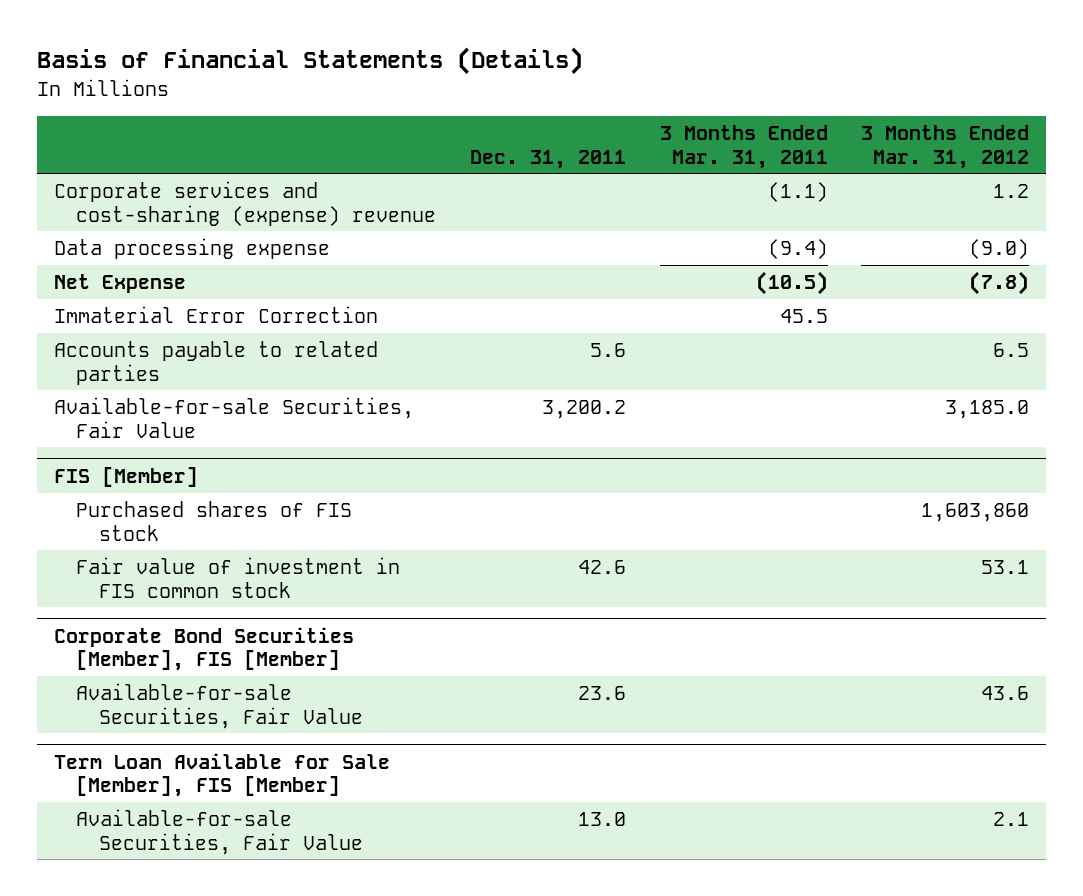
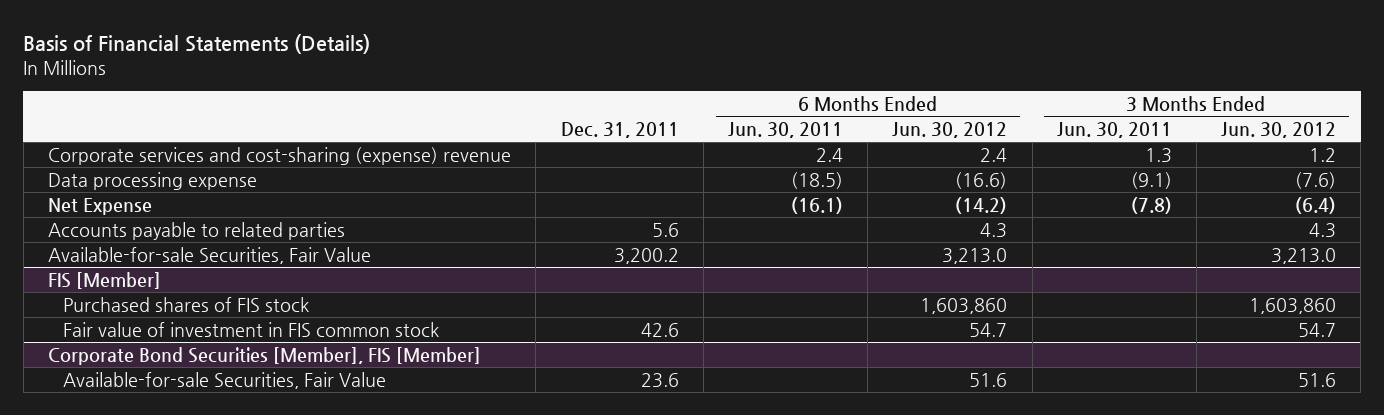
- | Dec. 31, 2011 | 3 Months Ended Mar. 31, 2011 | 3 Months Ended Mar. 31, 2012
+ | Dec. 31, 2011 | 6 Months Ended Jun. 30, 2011 | 6 Months Ended Jun. 30, 2012 | 3 Months Ended Jun. 30, 2011 | 3 Months Ended Jun. 30, 2012
- Immaterial Error Correction | | 45.5 |
- Term Loan Available for Sale [Member], FIS [Member]
- Available-for-sale Securities, Fair Value | 13.0 | | 2.1

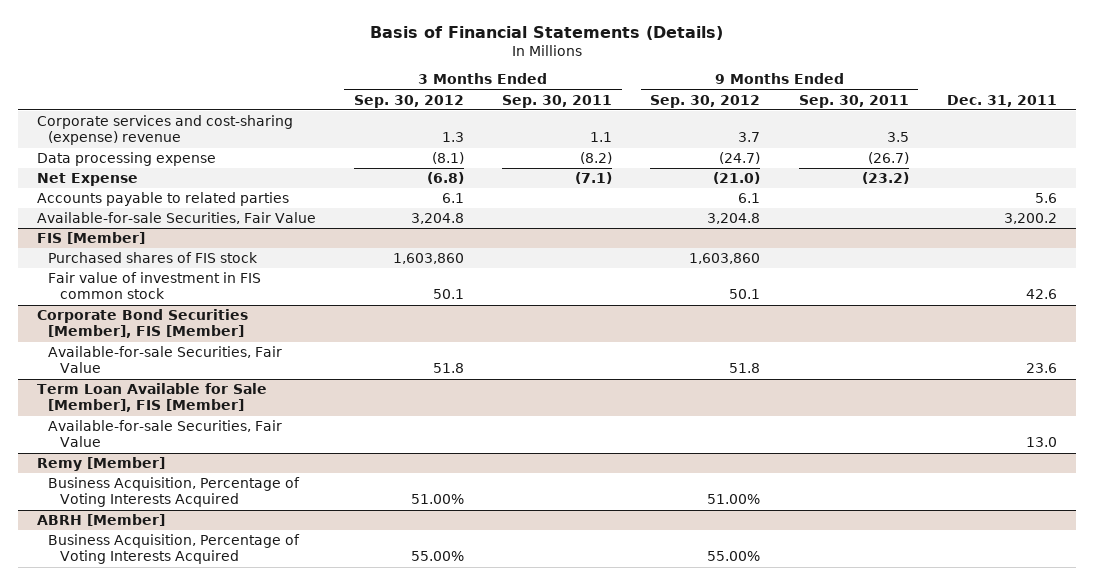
- | Dec. 31, 2011 | 6 Months Ended Jun. 30, 2011 | 6 Months Ended Jun. 30, 2012 | 3 Months Ended Jun. 30, 2011 | 3 Months Ended Jun. 30, 2012
+ | 3 Months Ended Sep. 30, 2012 | 3 Months Ended Sep. 30, 2011 | 9 Months Ended Sep. 30, 2012 | 9 Months Ended Sep. 30, 2011 | Dec. 31, 2011
+ Term Loan Available for Sale [Member], FIS [Member]
+ Available-for-sale Securities, Fair Value | | | | | 13.0
+ Remy [Member]
+ Business Acquisition, Percentage of Voting Interests Acquired | 51.00% | | 51.00% | |
+ ABRH [Member]
+ Business Acquisition, Percentage of Voting Interests Acquired | 55.00% | | 55.00% | |

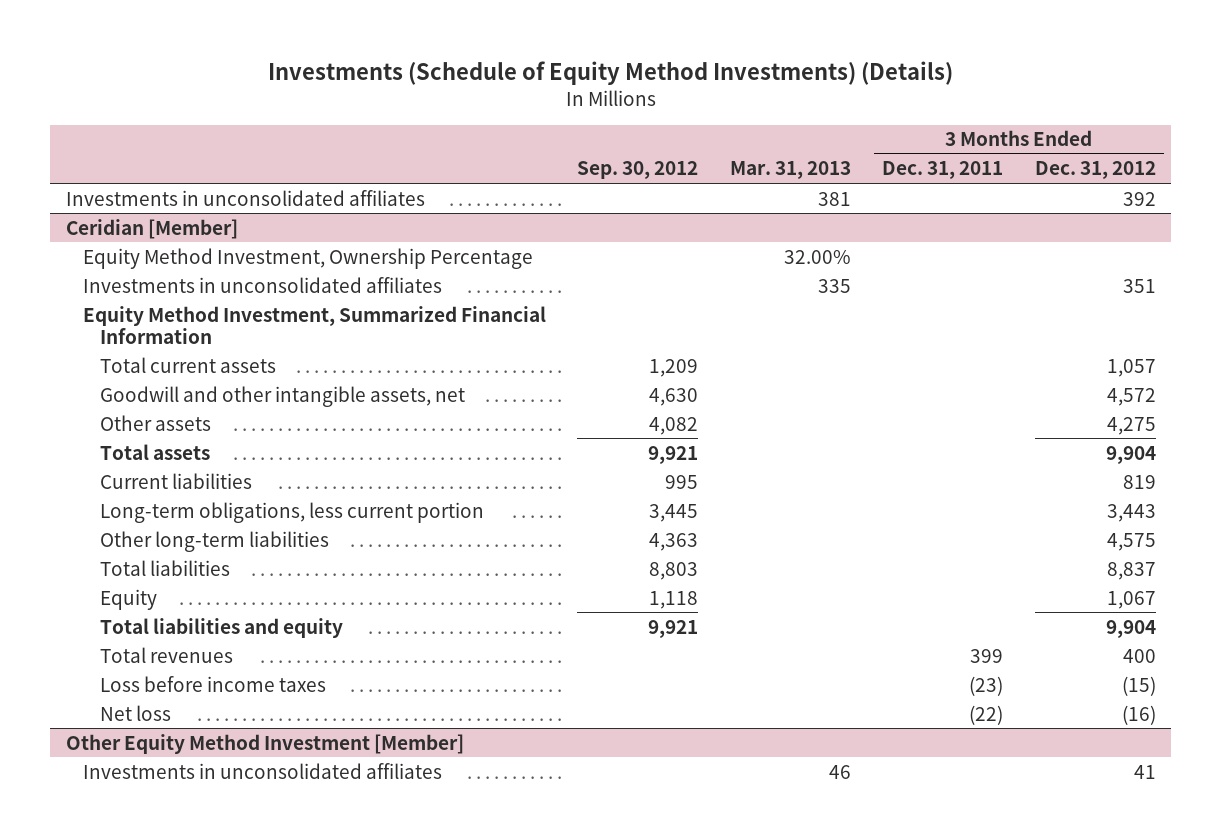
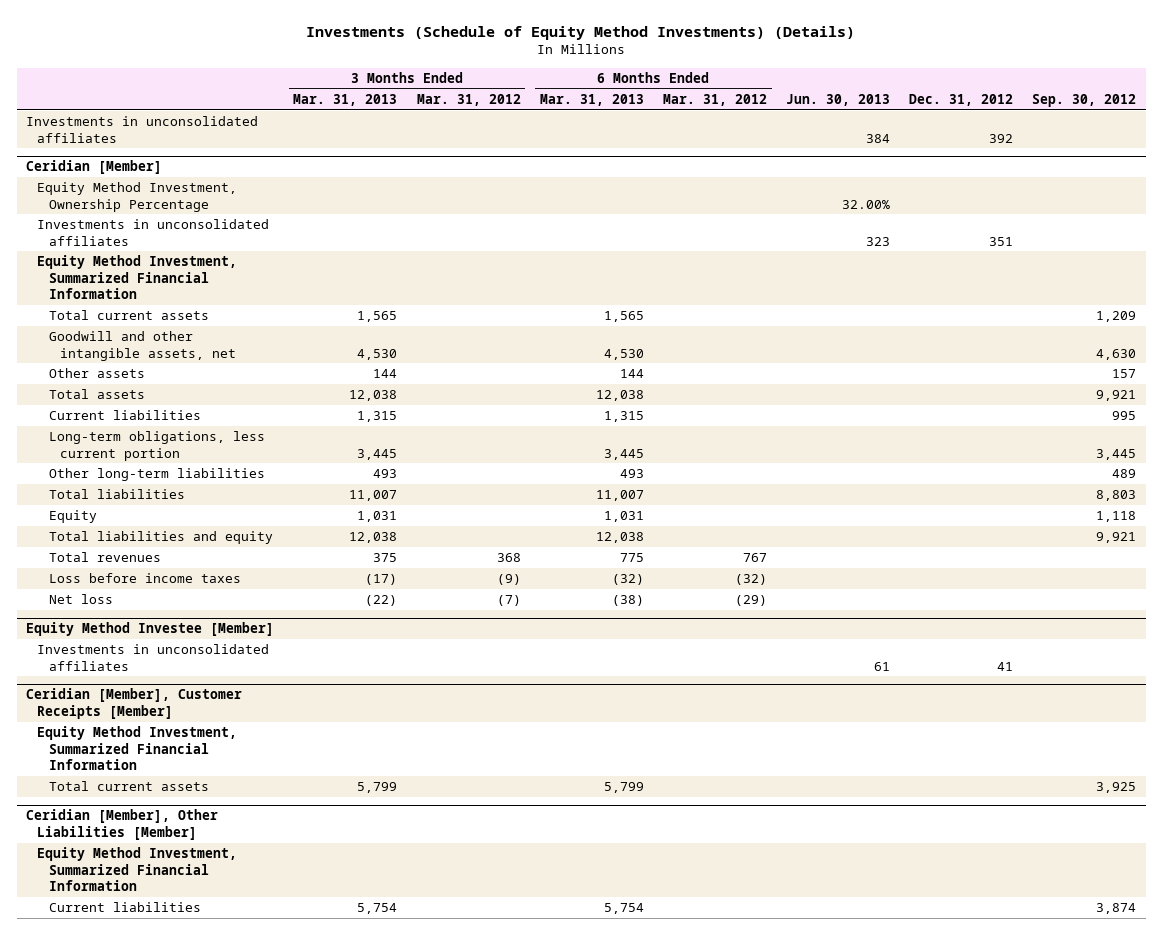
- | Sep. 30, 2012 | Mar. 31, 2013 | 3 Months Ended Dec. 31, 2011 | 3 Months Ended Dec. 31, 2012
+ | 3 Months Ended Mar. 31, 2013 | 3 Months Ended Mar. 31, 2012 | 6 Months Ended Mar. 31, 2013 | 6 Months Ended Mar. 31, 2012 | Jun. 30, 2013 | Dec. 31, 2012 | Sep. 30, 2012
@ Ceridian [Member]
- Other assets | 4,082 | | | 4,275
+ Other assets | 144 | | 144 | | | | 157
- Other long-term liabilities | 4,363 | | | 4,575
+ Other long-term liabilities | 493 | | 493 | | | | 489
- Other Equity Method Investment [Member]
- Investments in unconsolidated affiliates | | 46 | | 41
+ Equity Method Investee [Member]
+ Investments in unconsolidated affiliates | | | | | 61 | 41 |
+ Ceridian [Member], Customer Receipts [Member]
+ Equity Method Investment, Summarized Financial Information
+ Total current assets | 5,799 | | 5,799 | | | | 3,925
+ Ceridian [Member], Other Liabilities [Member]
+ Equity Method Investment, Summarized Financial Information
+ Current liabilities | 5,754 | | 5,754 | | | | 3,874

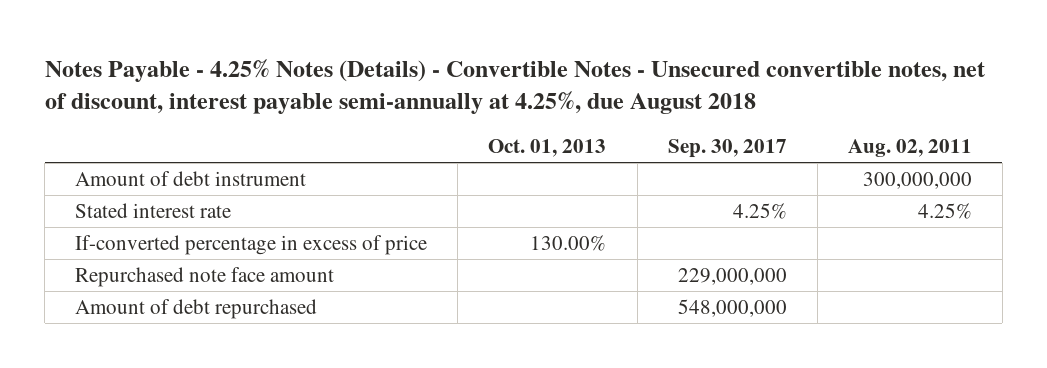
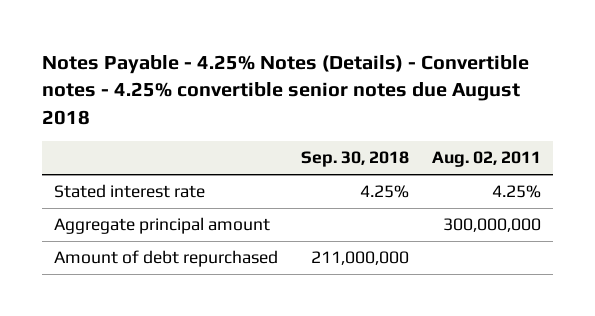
- Notes Payable - 4.25% Notes (Details) - Convertible Notes - Unsecured convertible notes, net of discount, interest payable semi-annually at 4.25%, due August 2018
+ Notes Payable - 4.25% Notes (Details) - Convertible notes - 4.25% convertible senior notes due August 2018
- | Oct. 01, 2013 | Sep. 30, 2017 | Aug. 02, 2011
+ | Sep. 30, 2018 | Aug. 02, 2011
- Amount of debt instrument | | | 300,000,000
- If-converted percentage in excess of price | 130.00% | |
- Repurchased note face amount | | 229,000,000 |
+ Aggregate principal amount | | 300,000,000

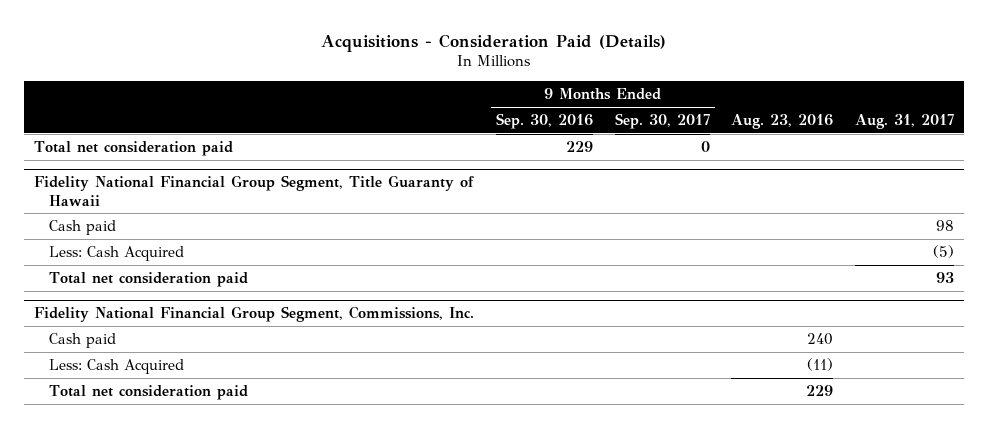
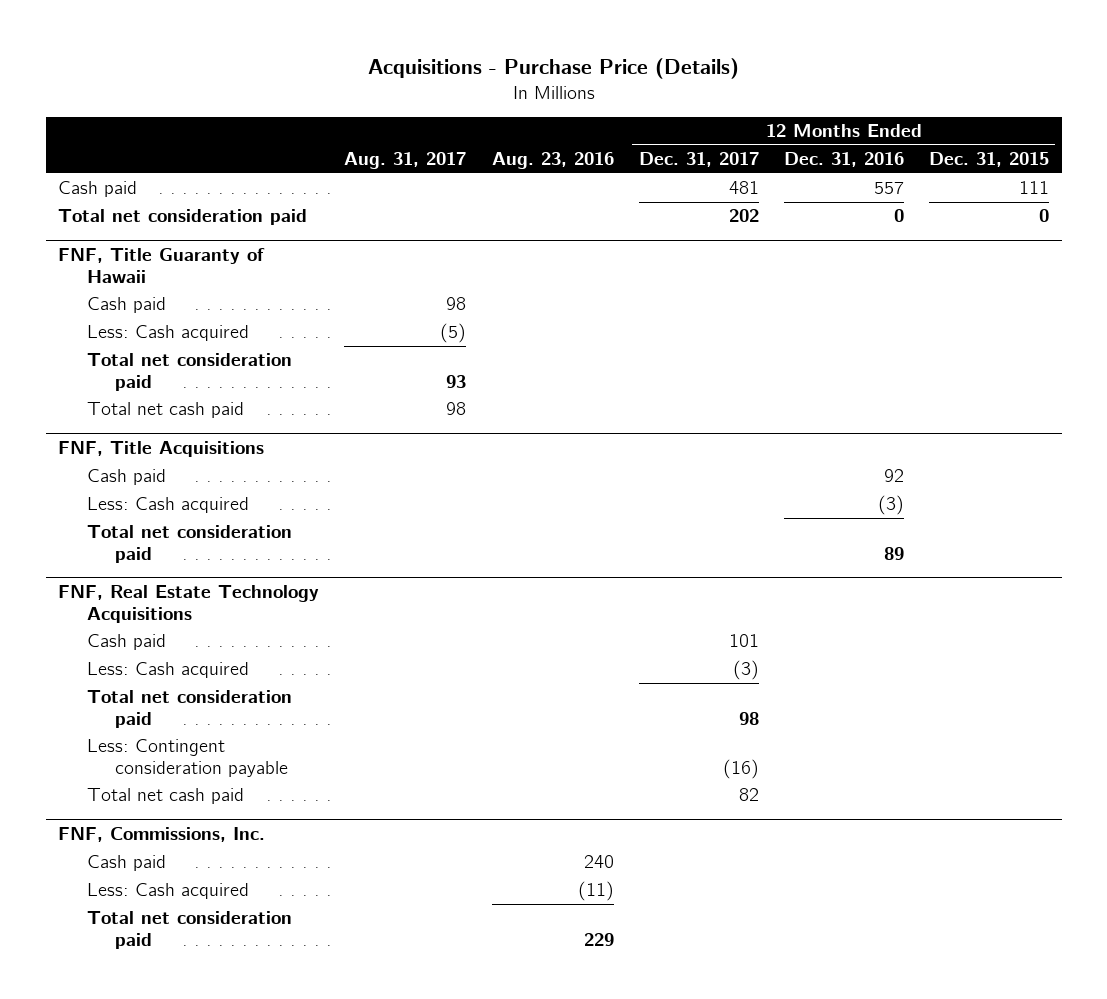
- Acquisitions - Consideration Paid (Details)
+ Acquisitions - Purchase Price (Details)
- | 9 Months Ended Sep. 30, 2016 | 9 Months Ended Sep. 30, 2017 | Aug. 23, 2016 | Aug. 31, 2017
+ | Aug. 31, 2017 | Aug. 23, 2016 | 12 Months Ended Dec. 31, 2017 | 12 Months Ended Dec. 31, 2016 | 12 Months Ended Dec. 31, 2015
+ Cash paid | | | 481 | 557 | 111
- Fidelity National Financial Group Segment, Title Guaranty of Hawaii
+ FNF, Title Guaranty of Hawaii
- Less: Cash Acquired | | | | (5)
+ Less: Cash acquired | (5) | | | |
- Fidelity National Financial Group Segment, Commissions, Inc.
+ Total net cash paid | 98 | | | |
+ FNF, Title Acquisitions
+ Cash paid | | | | 92 |
+ Less: Cash acquired | | | | (3) |
+ Total net consideration paid | | | | 89 |
+ FNF, Real Estate Technology Acquisitions
+ Cash paid | | | 101 | |
+ Less: Cash acquired | | | (3) | |
+ Total net consideration paid | | | 98 | |
+ Less: Contingent consideration payable | | | (16) | |
+ Total net cash paid | | | 82 | |
+ FNF, Commissions, Inc.
- Less: Cash Acquired | | | (11) |
+ Less: Cash acquired | | (11) | | |

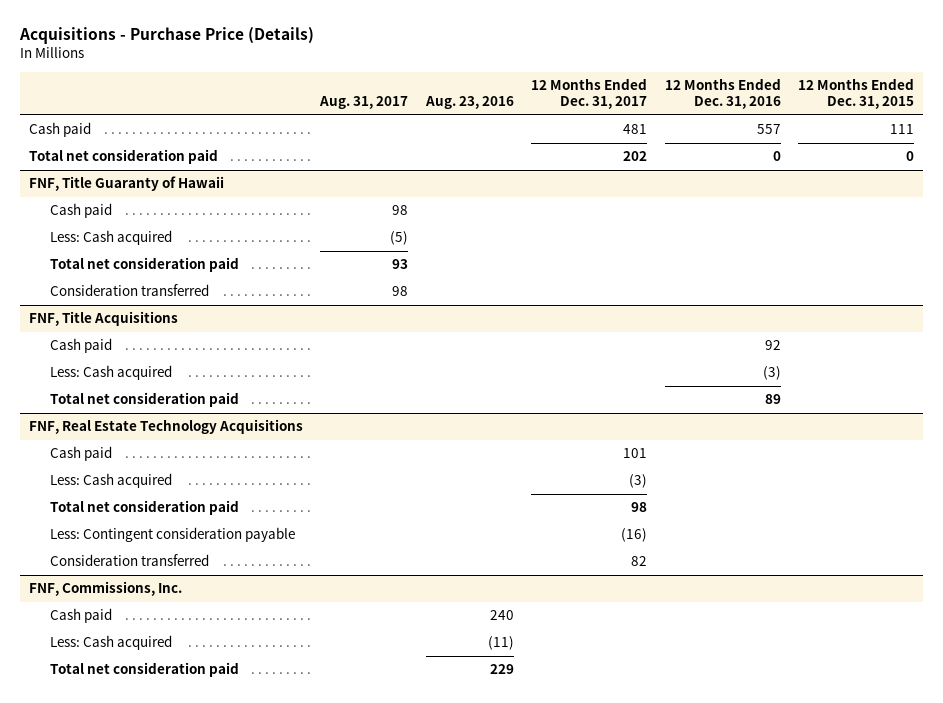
@ FNF, Title Guaranty of Hawaii
- Total net cash paid | 98 | | | |
+ Consideration transferred | 98 | | | |
@ FNF, Real Estate Technology Acquisitions
- Total net cash paid | | | 82 | |
+ Consideration transferred | | | 82 | |

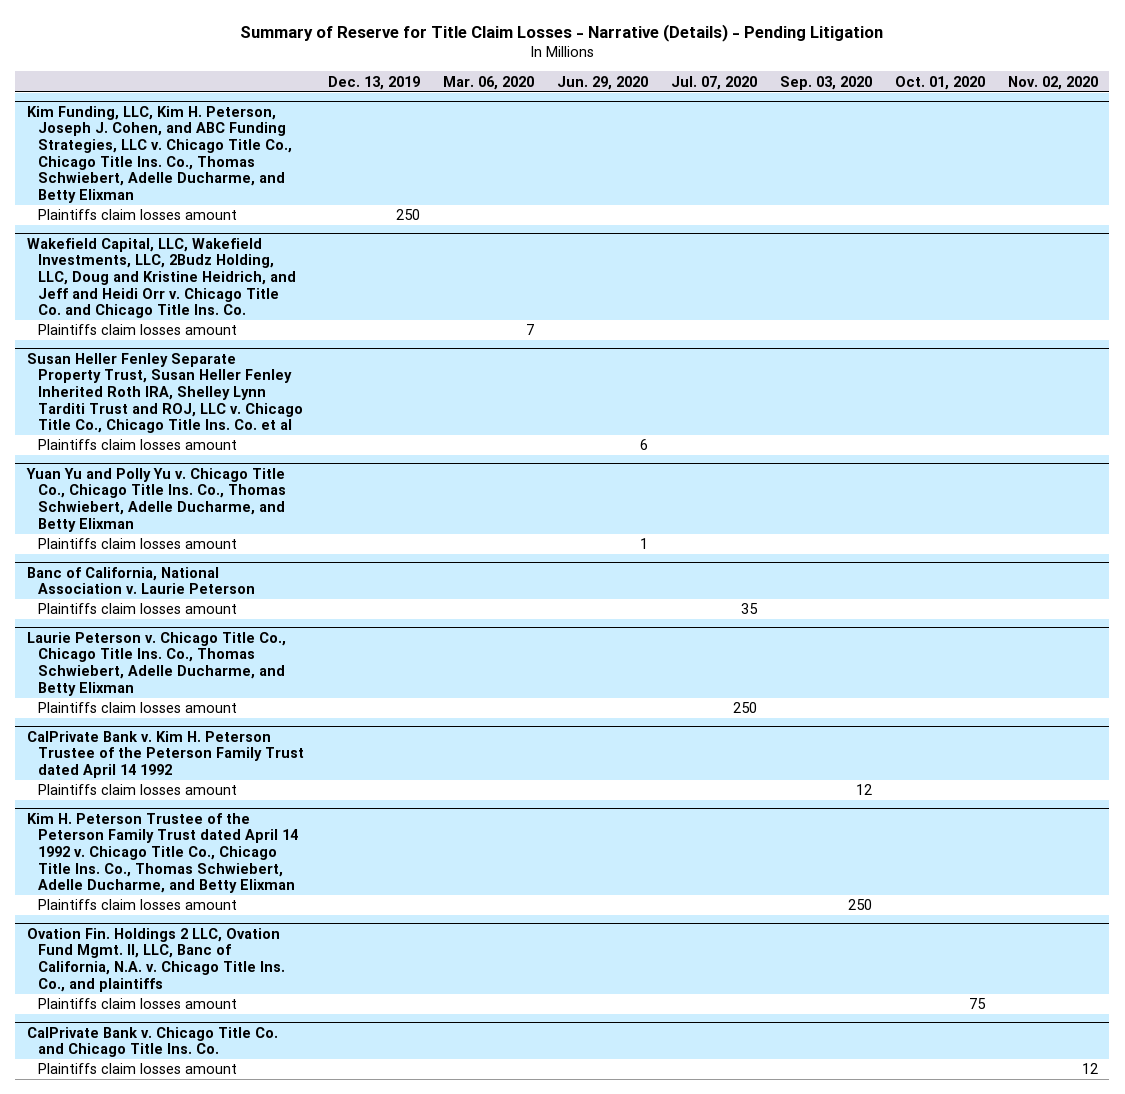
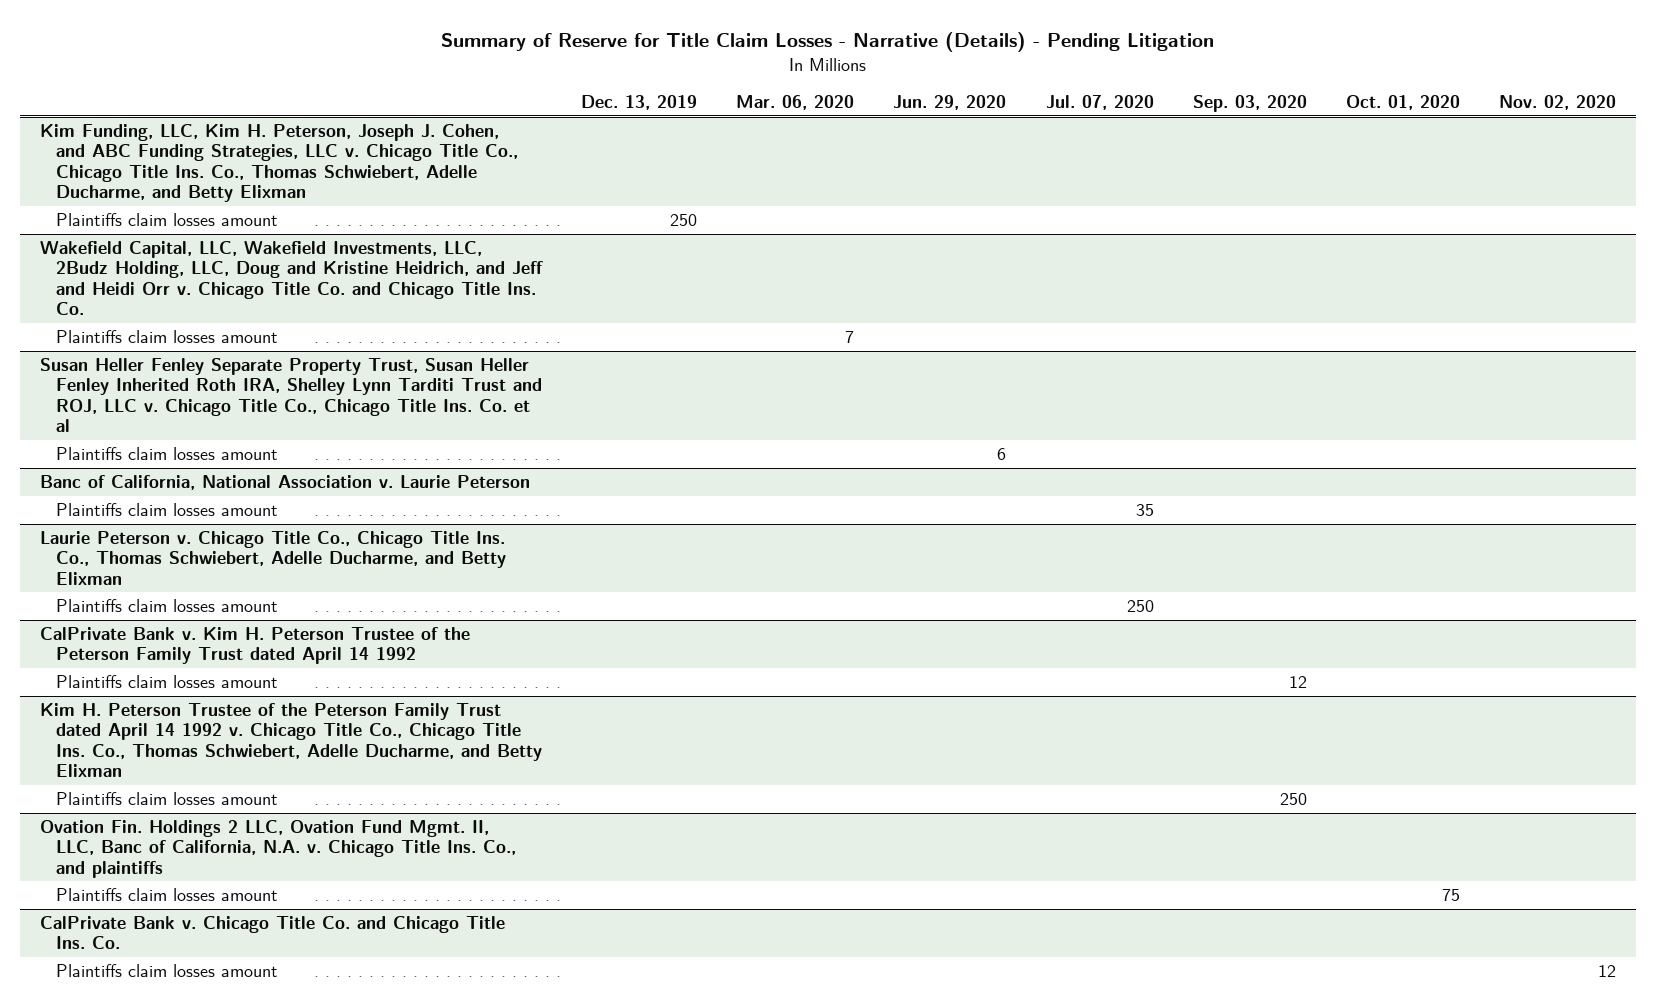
- Yuan Yu and Polly Yu v. Chicago Title Co., Chicago Title Ins. Co., Thomas Schwiebert, Adelle Ducharme, and Betty Elixman
- Plaintiffs claim losses amount | | | 1 | | | |

